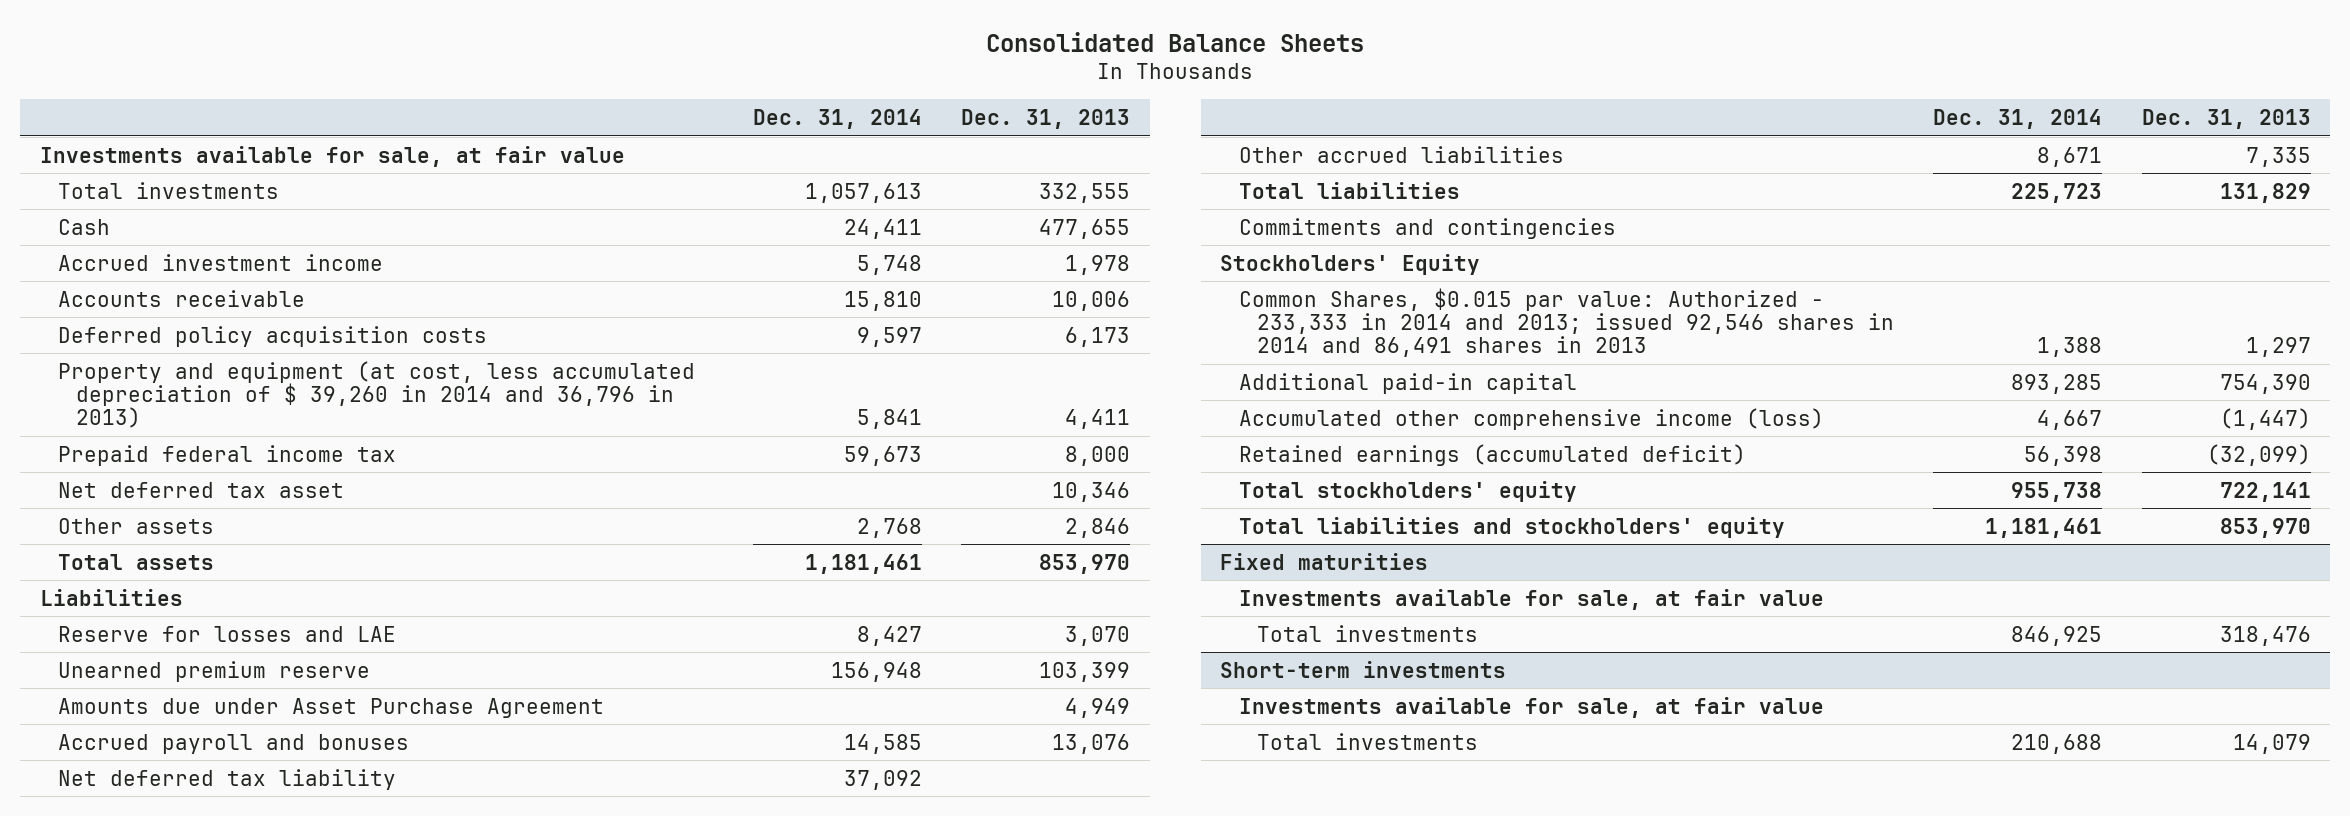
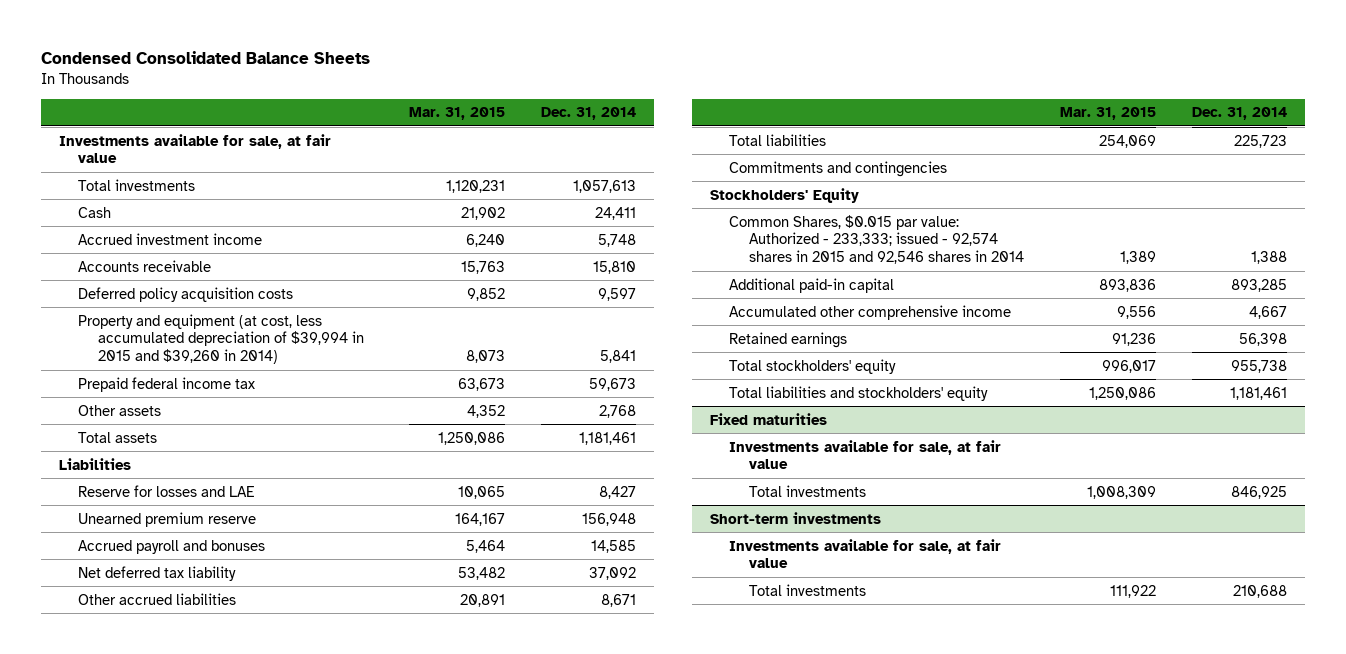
- Consolidated Balance Sheets
+ Condensed Consolidated Balance Sheets
- | Dec. 31, 2014 | Dec. 31, 2013
+ | Mar. 31, 2015 | Dec. 31, 2014
- Property and equipment (at cost, less accumulated depreciation of $ 39,260 in 2014 and 36,796 in 2013) | 5,841 | 4,411
+ Property and equipment (at cost, less accumulated depreciation of $39,994 in 2015 and $39,260 in 2014) | 8,073 | 5,841
- Net deferred tax asset | | 10,346
- Amounts due under Asset Purchase Agreement | | 4,949
- Common Shares, $0.015 par value: Authorized - 233,333 in 2014 and 2013; issued 92,546 shares in 2014 and 86,491 shares in 2013 | 1,388 | 1,297
+ Common Shares, $0.015 par value: Authorized - 233,333; issued - 92,574 shares in 2015 and 92,546 shares in 2014 | 1,389 | 1,388
- Accumulated other comprehensive income (loss) | 4,667 | (1,447)
- Retained earnings (accumulated deficit) | 56,398 | (32,099)
+ Accumulated other comprehensive income | 9,556 | 4,667
+ Retained earnings | 91,236 | 56,398

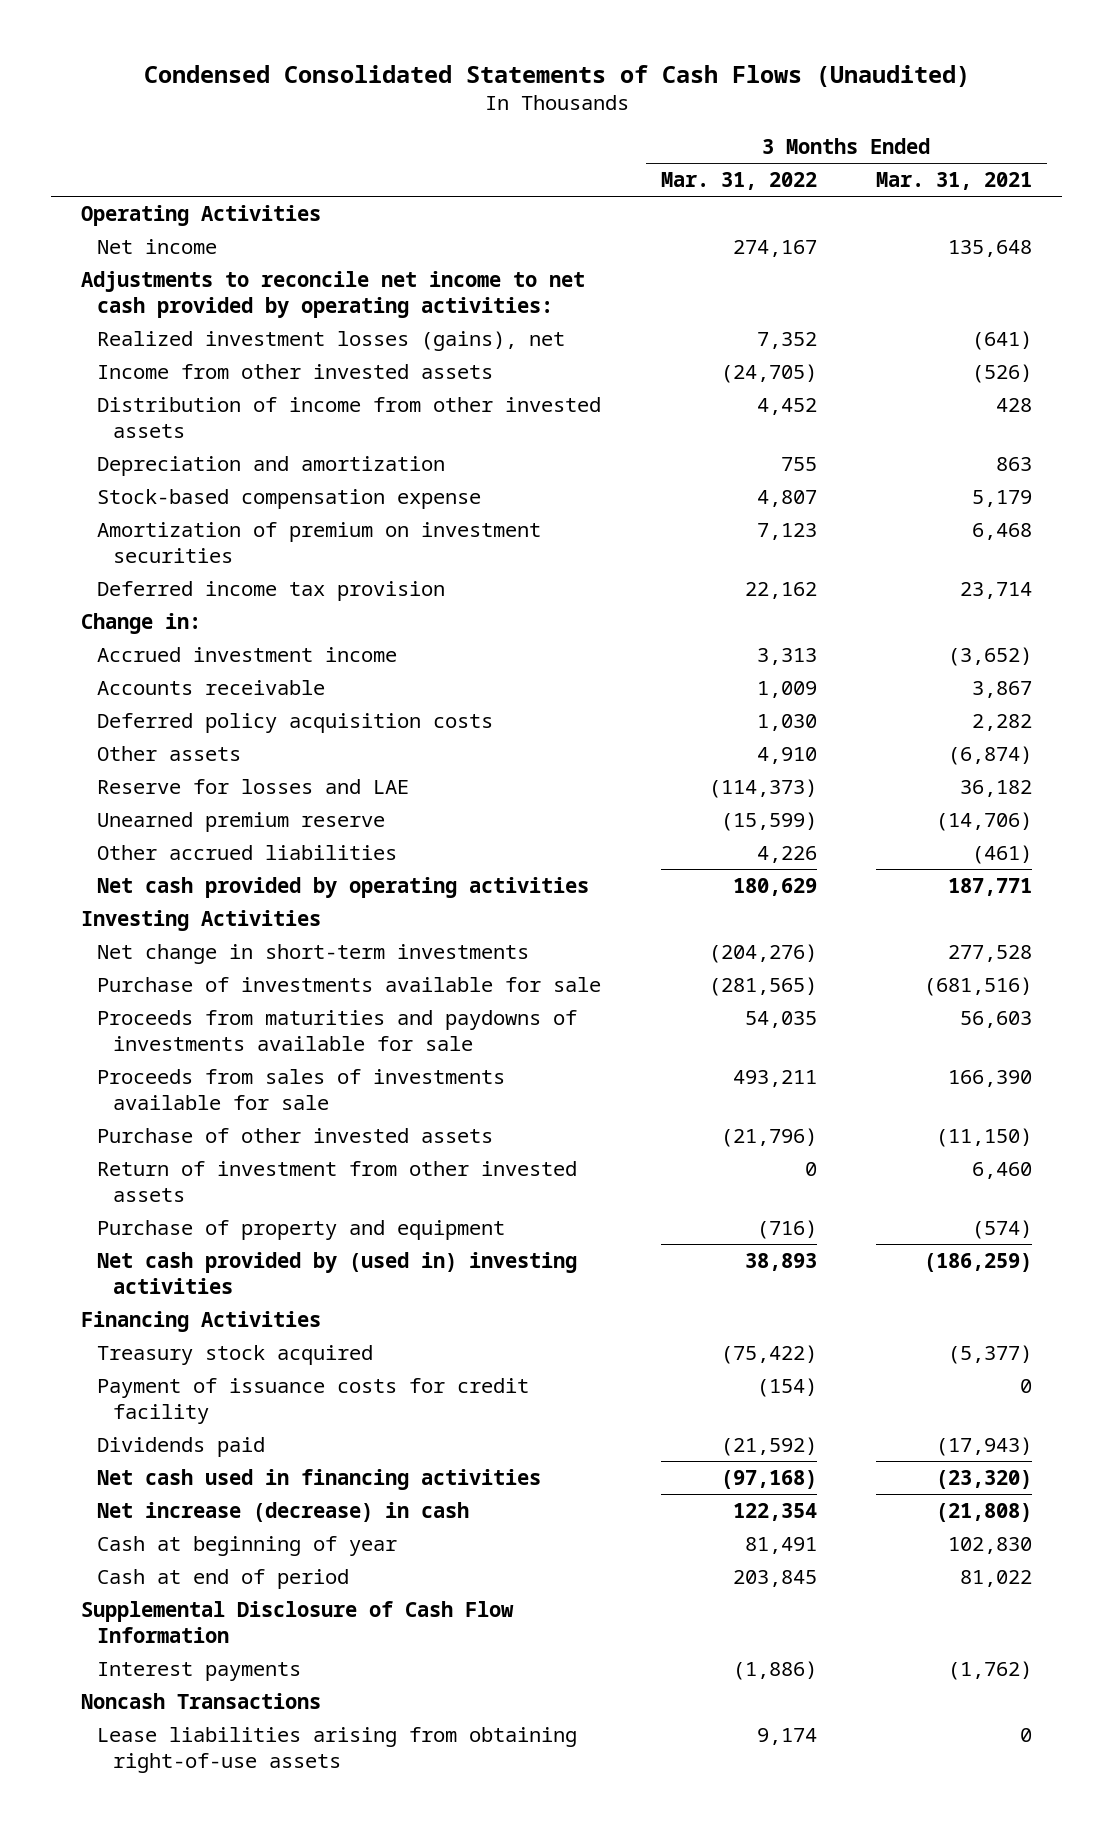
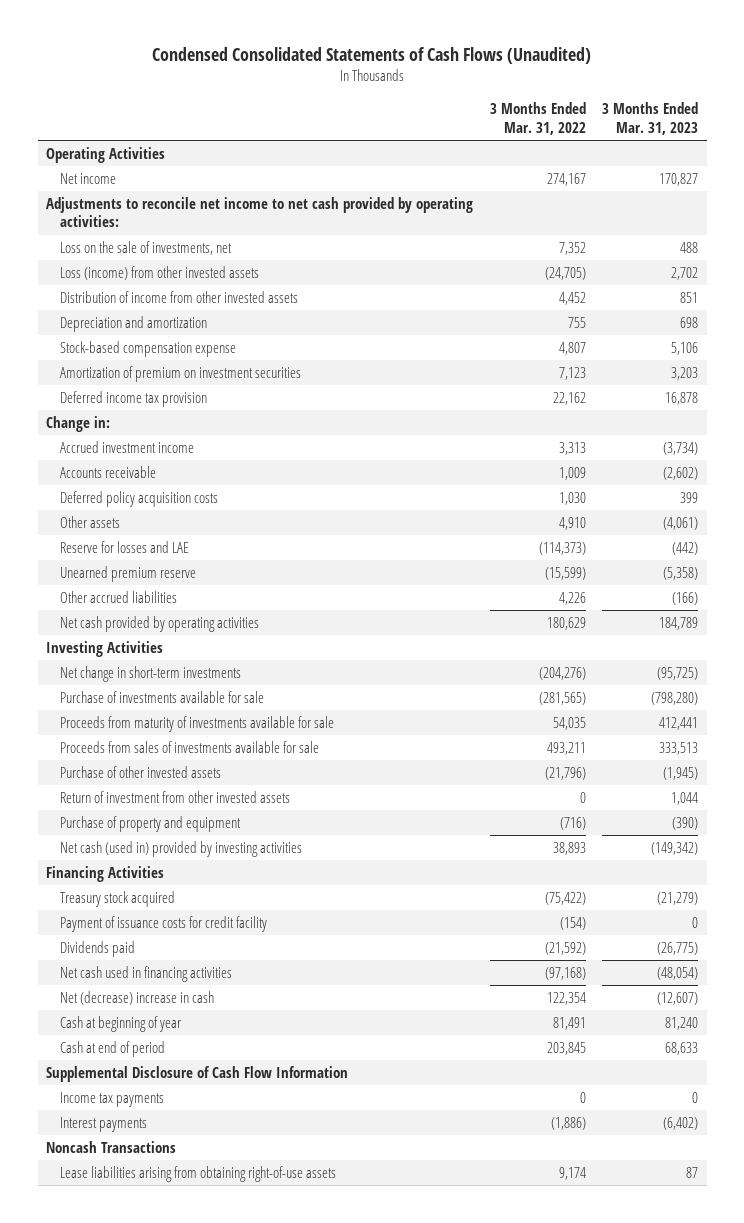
- | 3 Months Ended Mar. 31, 2022 | 3 Months Ended Mar. 31, 2021
+ | 3 Months Ended Mar. 31, 2022 | 3 Months Ended Mar. 31, 2023
- Realized investment losses (gains), net | 7,352 | (641)
- Income from other invested assets | (24,705) | (526)
+ Loss on the sale of investments, net | 7,352 | 488
+ Loss (income) from other invested assets | (24,705) | 2,702
- Proceeds from maturities and paydowns of investments available for sale | 54,035 | 56,603
+ Proceeds from maturity of investments available for sale | 54,035 | 412,441
- Net cash provided by (used in) investing activities | 38,893 | (186,259)
+ Net cash (used in) provided by investing activities | 38,893 | (149,342)
- Net increase (decrease) in cash | 122,354 | (21,808)
+ Net (decrease) increase in cash | 122,354 | (12,607)
+ Income tax payments | 0 | 0

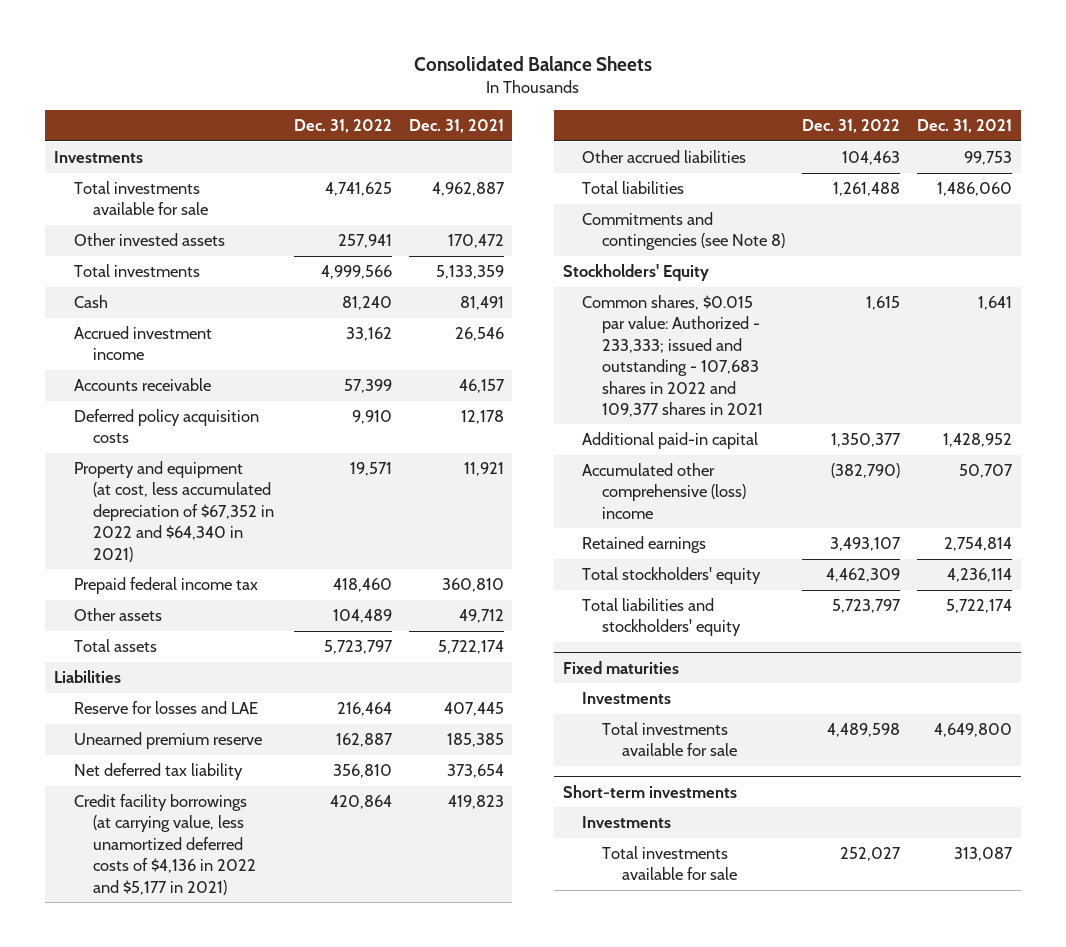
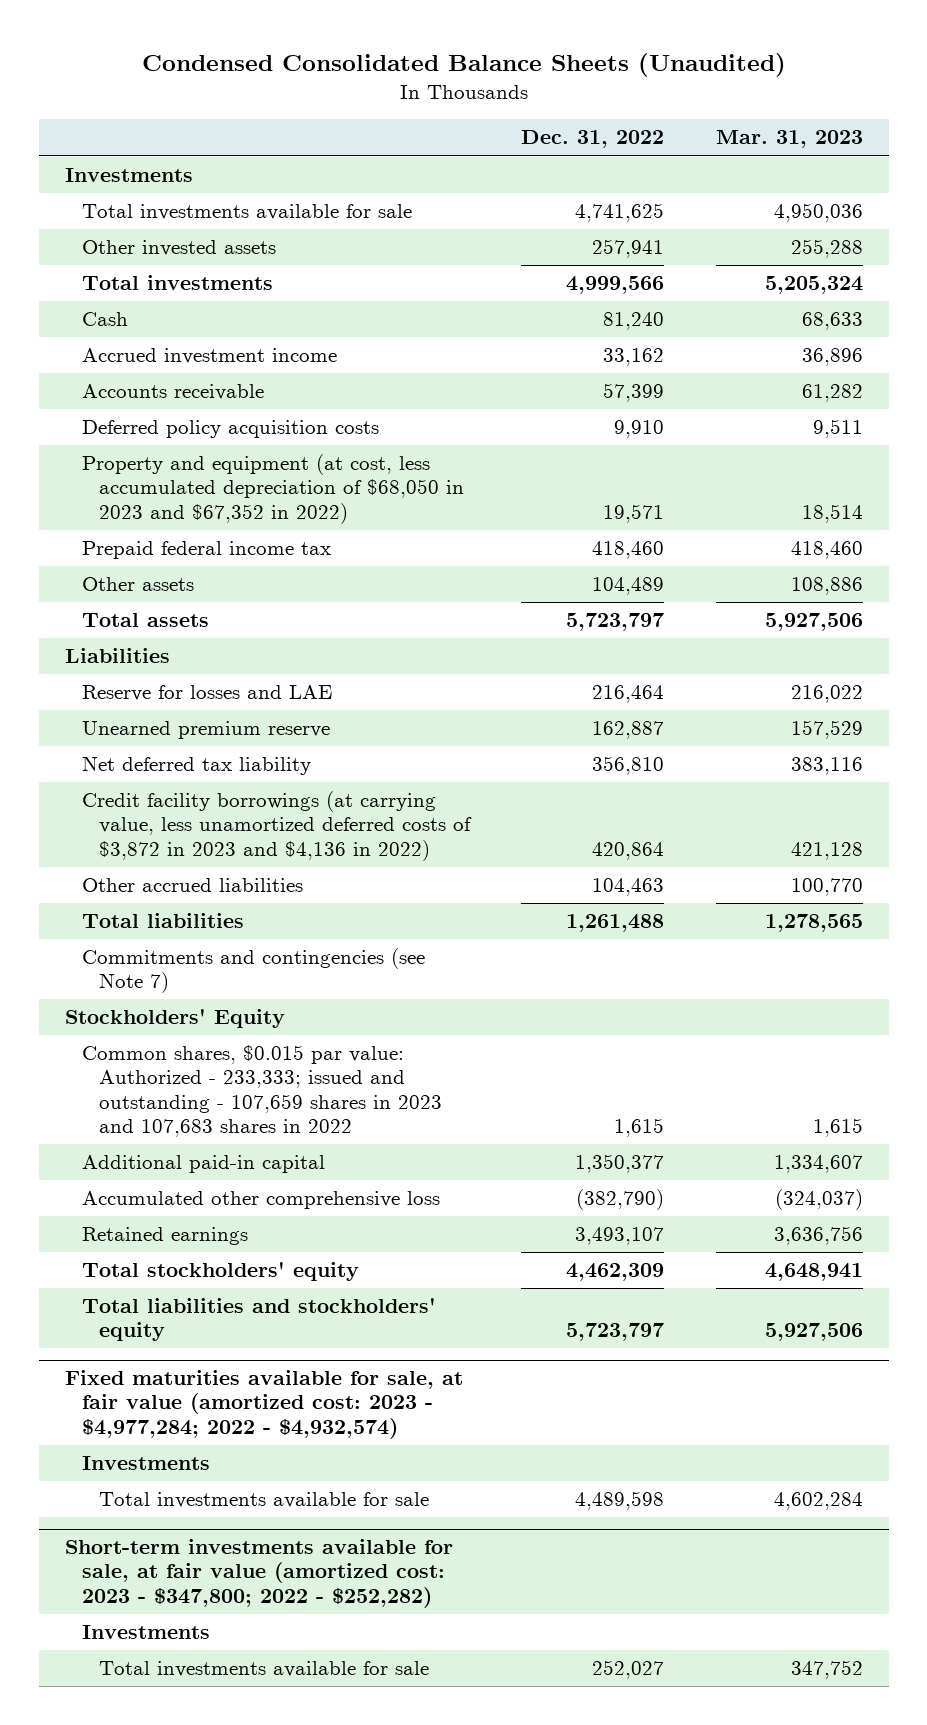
- Consolidated Balance Sheets
+ Condensed Consolidated Balance Sheets (Unaudited)
- | Dec. 31, 2022 | Dec. 31, 2021
+ | Dec. 31, 2022 | Mar. 31, 2023
- Property and equipment (at cost, less accumulated depreciation of $67,352 in 2022 and $64,340 in 2021) | 19,571 | 11,921
+ Property and equipment (at cost, less accumulated depreciation of $68,050 in 2023 and $67,352 in 2022) | 19,571 | 18,514
- Credit facility borrowings (at carrying value, less unamortized deferred costs of $4,136 in 2022 and $5,177 in 2021) | 420,864 | 419,823
+ Credit facility borrowings (at carrying value, less unamortized deferred costs of $3,872 in 2023 and $4,136 in 2022) | 420,864 | 421,128
- Commitments and contingencies (see Note 8)
+ Commitments and contingencies (see Note 7)
- Common shares, $0.015 par value: Authorized - 233,333; issued and outstanding - 107,683 shares in 2022 and 109,377 shares in 2021 | 1,615 | 1,641
+ Common shares, $0.015 par value: Authorized - 233,333; issued and outstanding - 107,659 shares in 2023 and 107,683 shares in 2022 | 1,615 | 1,615
- Accumulated other comprehensive (loss) income | (382,790) | 50,707
+ Accumulated other comprehensive loss | (382,790) | (324,037)
- Fixed maturities
+ Fixed maturities available for sale, at fair value (amortized cost: 2023 - $4,977,284; 2022 - $4,932,574)
- Short-term investments
+ Short-term investments available for sale, at fair value (amortized cost: 2023 - $347,800; 2022 - $252,282)

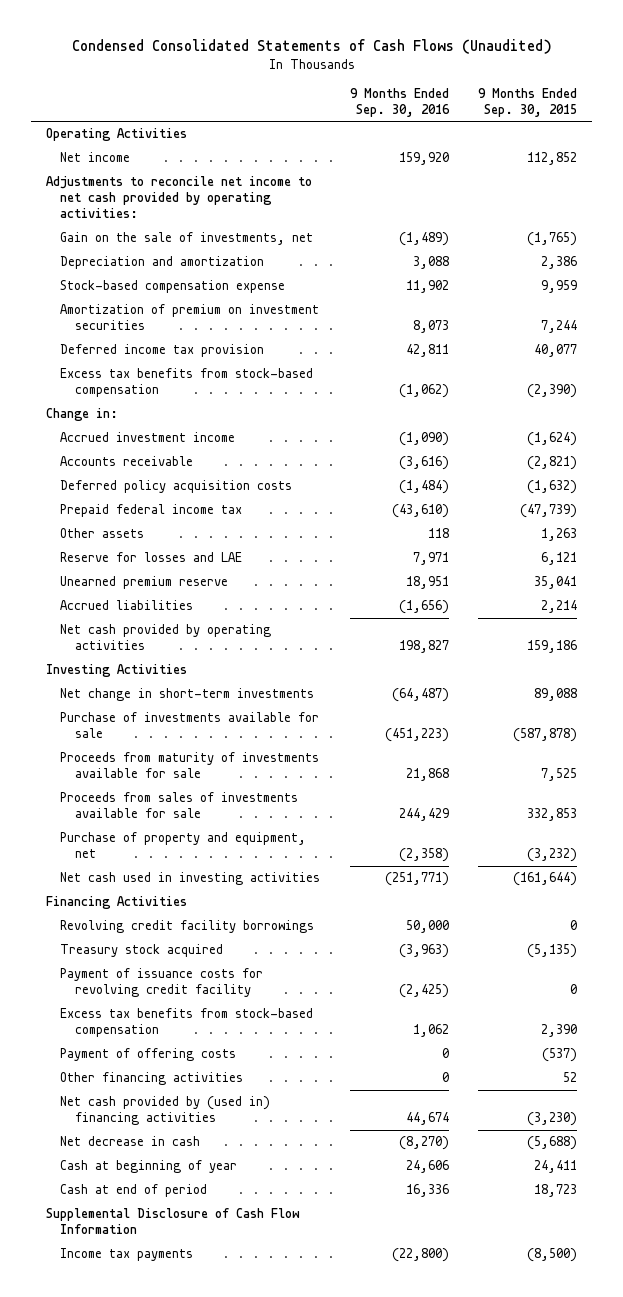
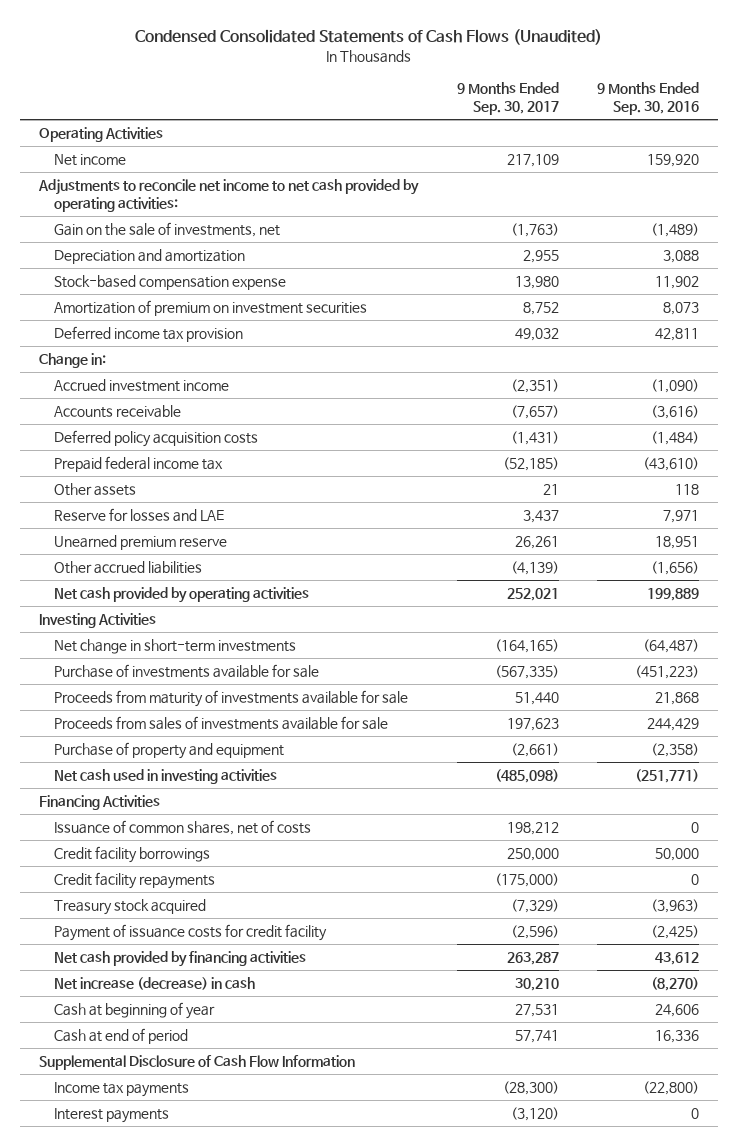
- | 9 Months Ended Sep. 30, 2016 | 9 Months Ended Sep. 30, 2015
+ | 9 Months Ended Sep. 30, 2017 | 9 Months Ended Sep. 30, 2016
- Excess tax benefits from stock-based compensation | (1,062) | (2,390)
- Accrued liabilities | (1,656) | 2,214
- Net cash provided by operating activities | 198,827 | 159,186
+ Other accrued liabilities | (4,139) | (1,656)
+ Net cash provided by operating activities | 252,021 | 199,889
- Purchase of property and equipment, net | (2,358) | (3,232)
+ Purchase of property and equipment | (2,661) | (2,358)
- Revolving credit facility borrowings | 50,000 | 0
+ Issuance of common shares, net of costs | 198,212 | 0
+ Credit facility borrowings | 250,000 | 50,000
+ Credit facility repayments | (175,000) | 0
- Payment of issuance costs for revolving credit facility | (2,425) | 0
- Excess tax benefits from stock-based compensation | 1,062 | 2,390
- Payment of offering costs | 0 | (537)
- Other financing activities | 0 | 52
- Net cash provided by (used in) financing activities | 44,674 | (3,230)
- Net decrease in cash | (8,270) | (5,688)
+ Payment of issuance costs for credit facility | (2,596) | (2,425)
+ Net cash provided by financing activities | 263,287 | 43,612
+ Net increase (decrease) in cash | 30,210 | (8,270)
+ Interest payments | (3,120) | 0

